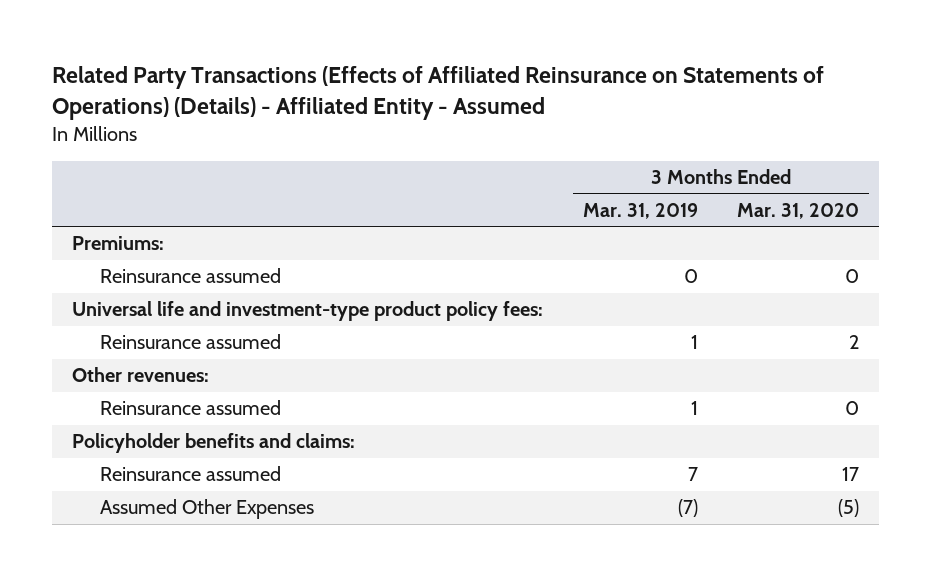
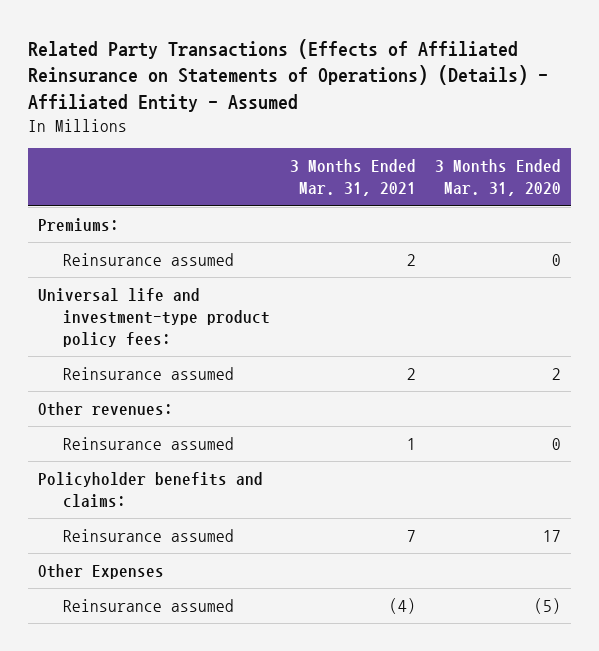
- | 3 Months Ended Mar. 31, 2019 | 3 Months Ended Mar. 31, 2020
+ | 3 Months Ended Mar. 31, 2021 | 3 Months Ended Mar. 31, 2020
- Assumed Other Expenses | (7) | (5)
+ Other Expenses
+ Reinsurance assumed | (4) | (5)

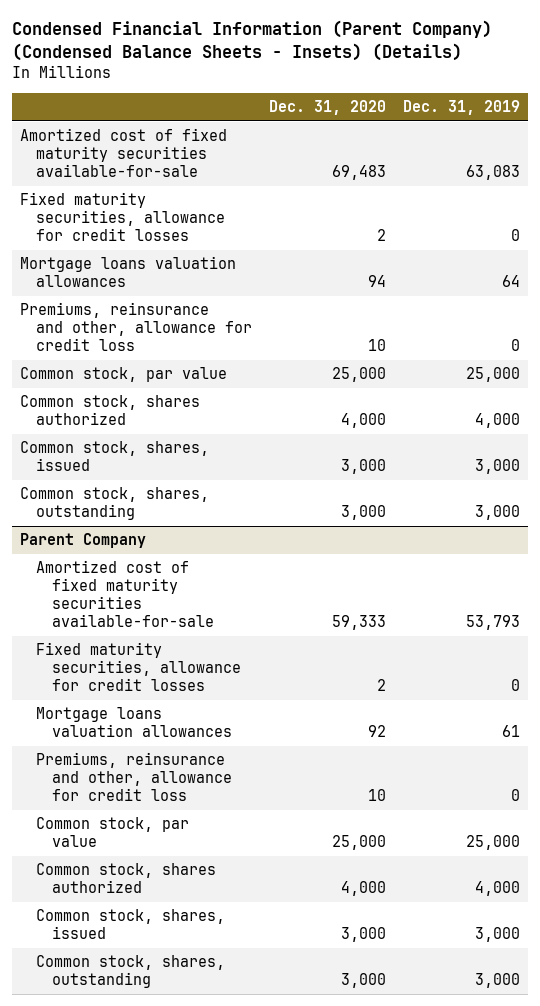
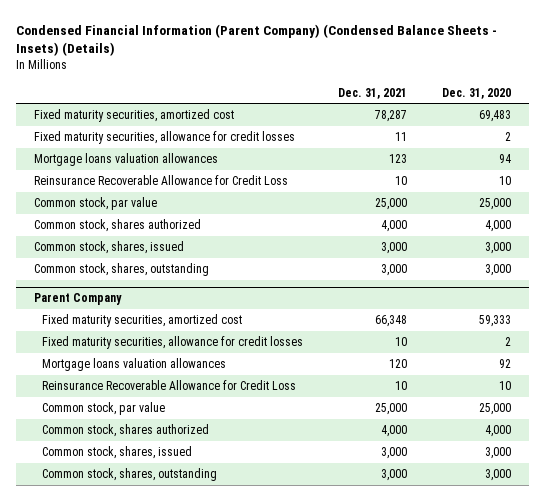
- | Dec. 31, 2020 | Dec. 31, 2019
+ | Dec. 31, 2021 | Dec. 31, 2020
- Amortized cost of fixed maturity securities available-for-sale | 69,483 | 63,083
+ Fixed maturity securities, amortized cost | 78,287 | 69,483
- Premiums, reinsurance and other, allowance for credit loss | 10 | 0
+ Reinsurance Recoverable Allowance for Credit Loss | 10 | 10
@ Parent Company
- Amortized cost of fixed maturity securities available-for-sale | 59,333 | 53,793
+ Fixed maturity securities, amortized cost | 66,348 | 59,333
- Premiums, reinsurance and other, allowance for credit loss | 10 | 0
+ Reinsurance Recoverable Allowance for Credit Loss | 10 | 10

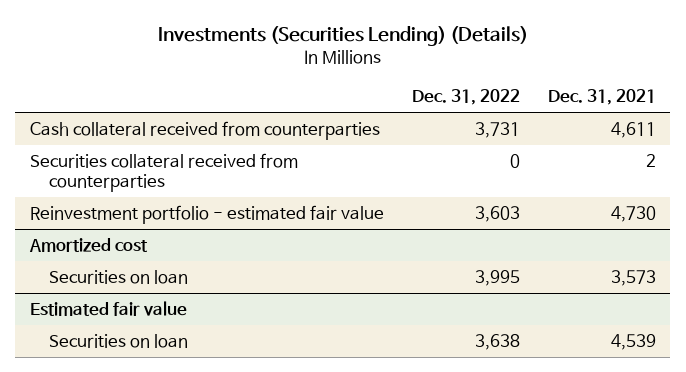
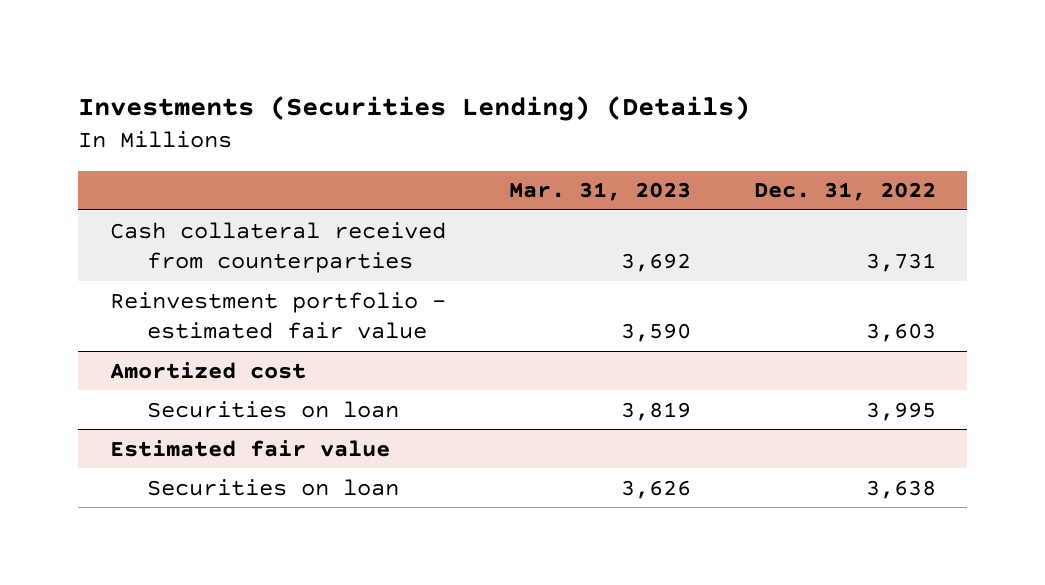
- | Dec. 31, 2022 | Dec. 31, 2021
+ | Mar. 31, 2023 | Dec. 31, 2022
- Securities collateral received from counterparties | 0 | 2

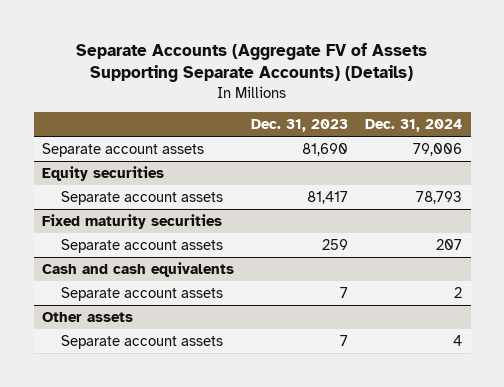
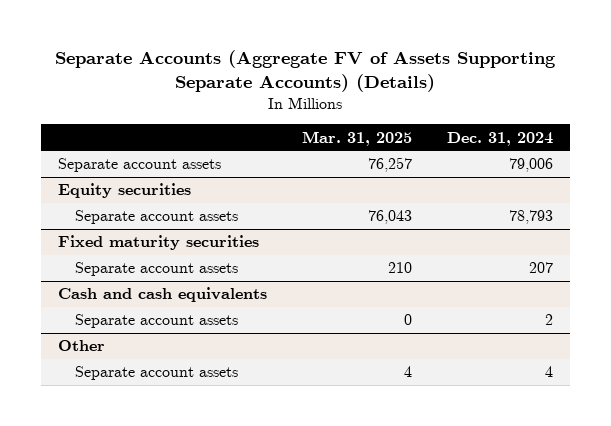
- | Dec. 31, 2023 | Dec. 31, 2024
+ | Mar. 31, 2025 | Dec. 31, 2024
- Other assets
+ Other

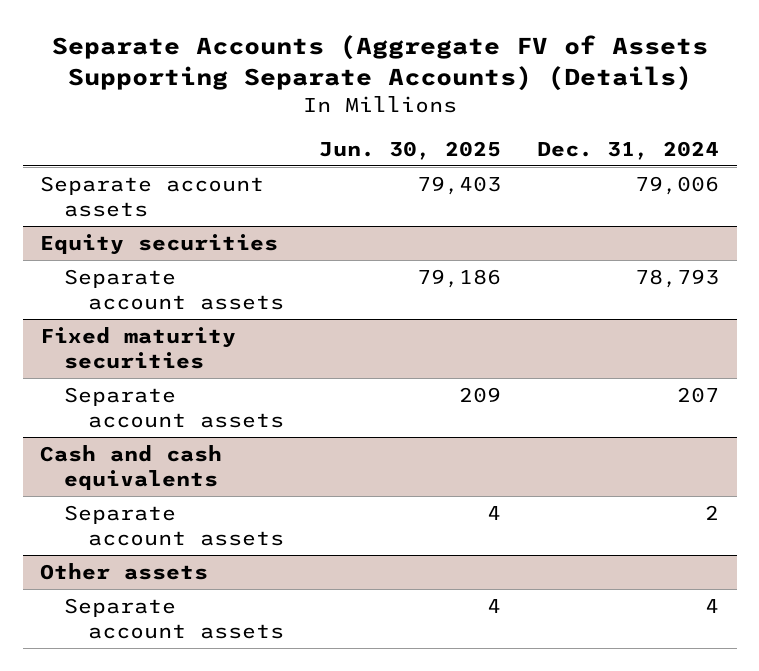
- | Mar. 31, 2025 | Dec. 31, 2024
+ | Jun. 30, 2025 | Dec. 31, 2024
- Other
+ Other assets

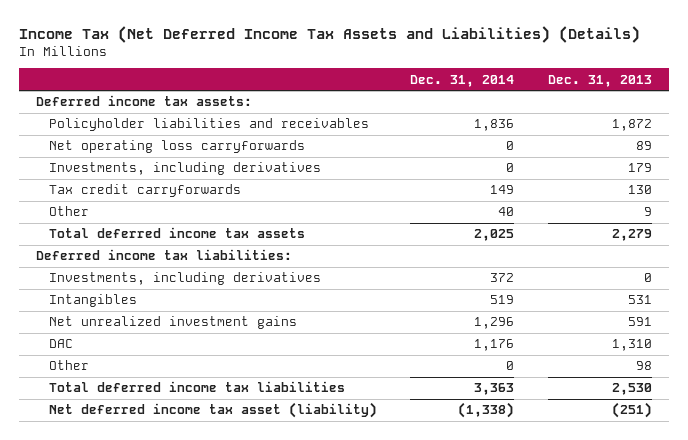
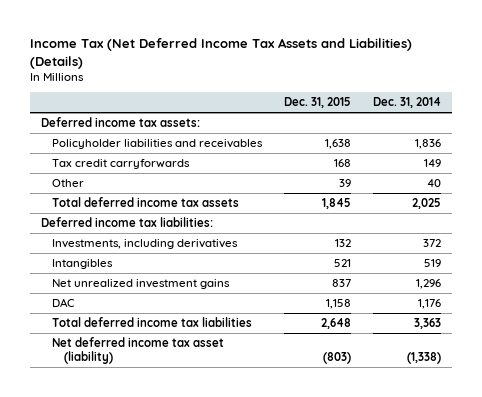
- | Dec. 31, 2014 | Dec. 31, 2013
+ | Dec. 31, 2015 | Dec. 31, 2014
- Net operating loss carryforwards | 0 | 89
- Investments, including derivatives | 0 | 179
- Other | 0 | 98

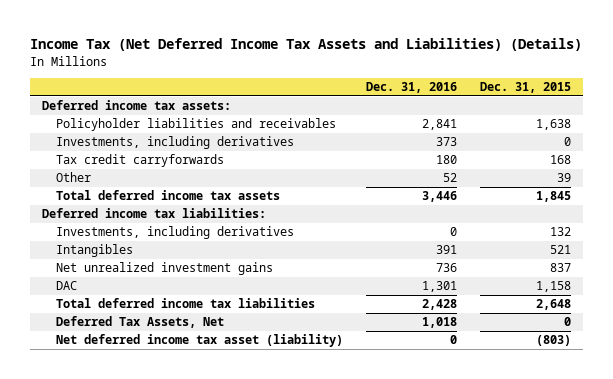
- | Dec. 31, 2015 | Dec. 31, 2014
+ | Dec. 31, 2016 | Dec. 31, 2015
+ Investments, including derivatives | 373 | 0
+ Deferred Tax Assets, Net | 1,018 | 0

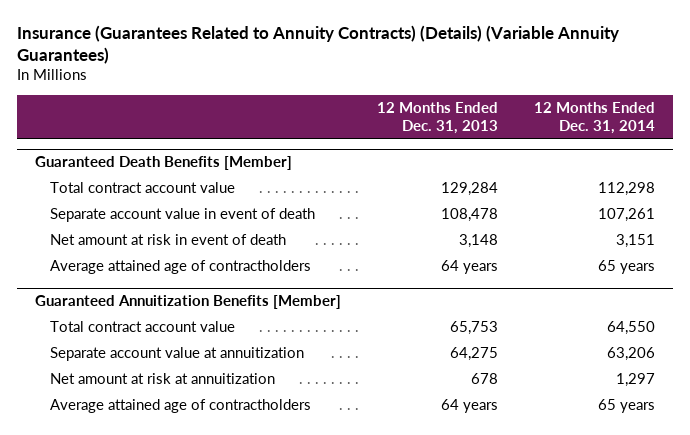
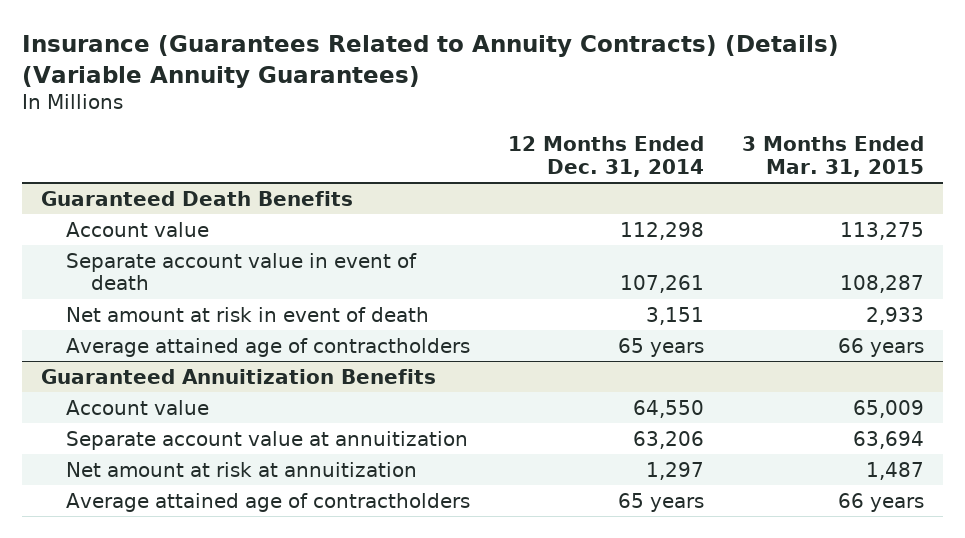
- | 12 Months Ended Dec. 31, 2013 | 12 Months Ended Dec. 31, 2014
+ | 12 Months Ended Dec. 31, 2014 | 3 Months Ended Mar. 31, 2015
- Guaranteed Death Benefits [Member]
- Total contract account value | 129,284 | 112,298
+ Guaranteed Death Benefits
+ Account value | 112,298 | 113,275
- Guaranteed Annuitization Benefits [Member]
- Total contract account value | 65,753 | 64,550
+ Guaranteed Annuitization Benefits
+ Account value | 64,550 | 65,009

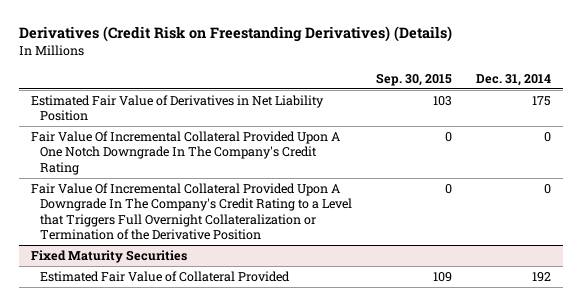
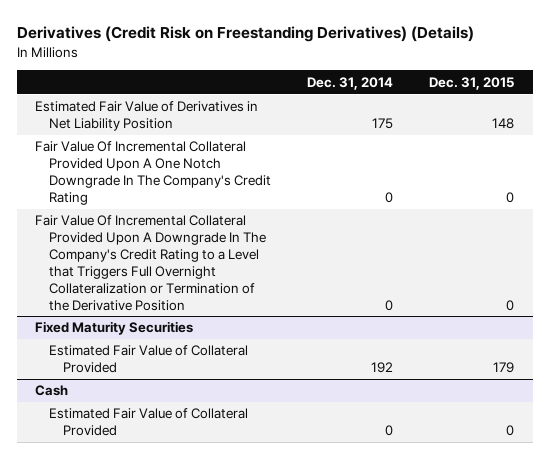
- | Sep. 30, 2015 | Dec. 31, 2014
+ | Dec. 31, 2014 | Dec. 31, 2015
+ Cash
+ Estimated Fair Value of Collateral Provided | 0 | 0

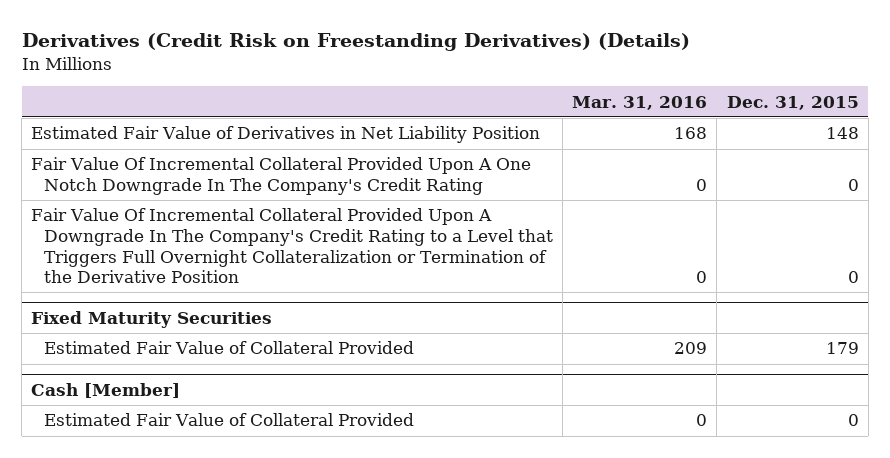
- | Dec. 31, 2014 | Dec. 31, 2015
+ | Mar. 31, 2016 | Dec. 31, 2015
- Cash
+ Cash [Member]

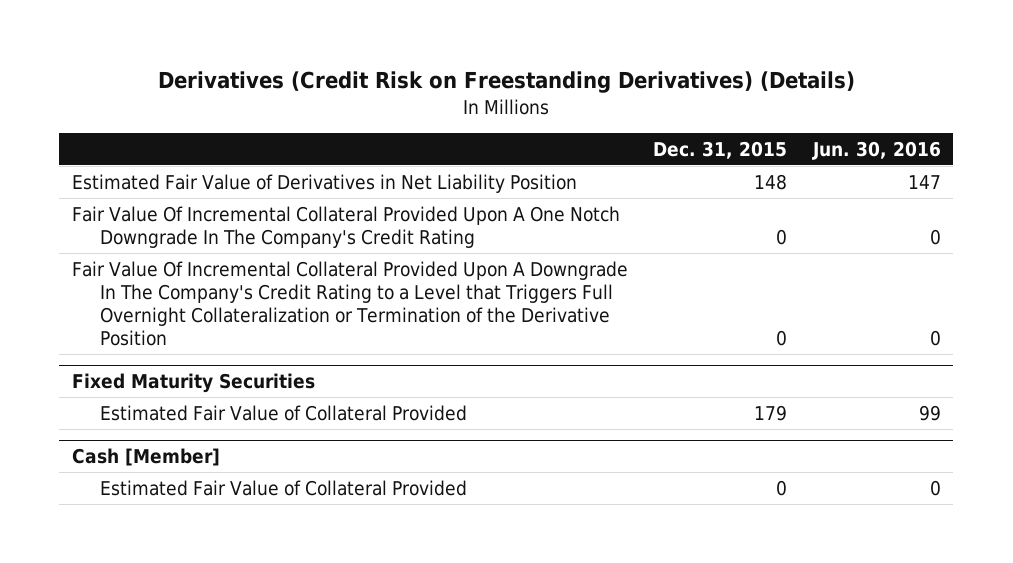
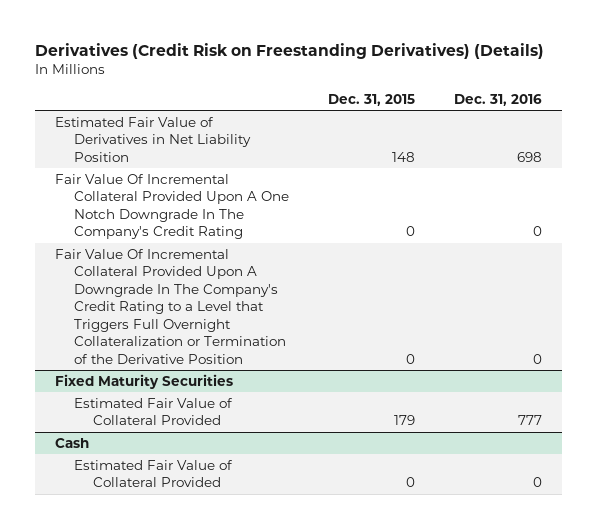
- | Dec. 31, 2015 | Jun. 30, 2016
+ | Dec. 31, 2015 | Dec. 31, 2016
- Cash [Member]
+ Cash

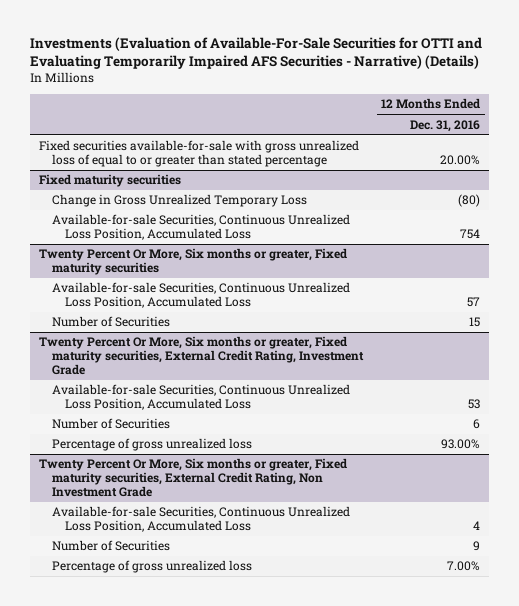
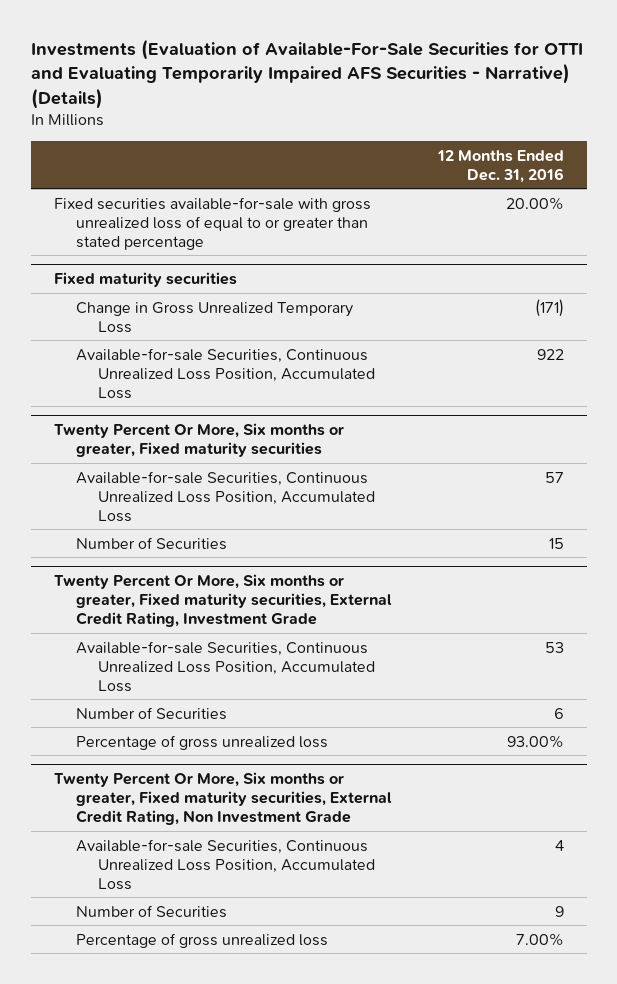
@ Fixed maturity securities
- Change in Gross Unrealized Temporary Loss | (80)
- Available-for-sale Securities, Continuous Unrealized Loss Position, Accumulated Loss | 754
+ Change in Gross Unrealized Temporary Loss | (171)
+ Available-for-sale Securities, Continuous Unrealized Loss Position, Accumulated Loss | 922

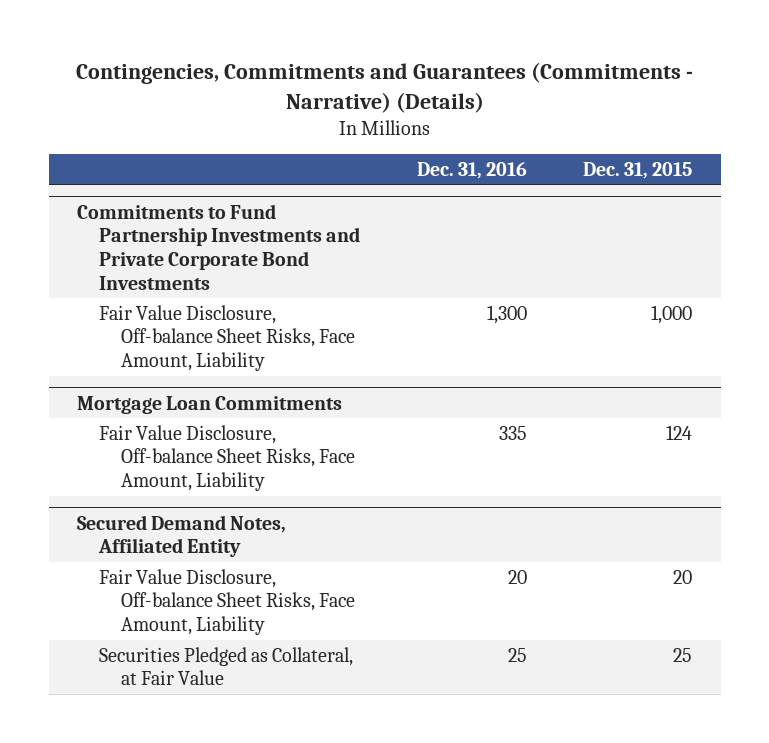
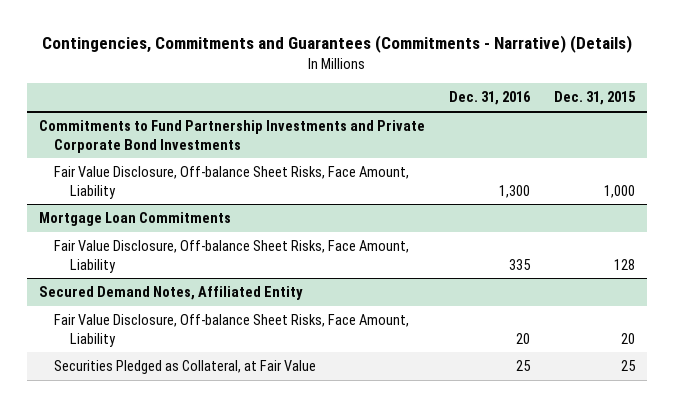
@ Mortgage Loan Commitments
- Fair Value Disclosure, Off-balance Sheet Risks, Face Amount, Liability | 335 | 124
+ Fair Value Disclosure, Off-balance Sheet Risks, Face Amount, Liability | 335 | 128

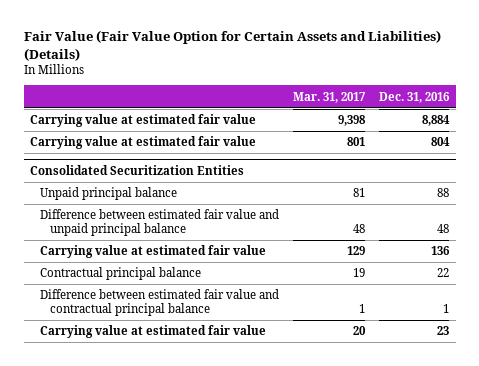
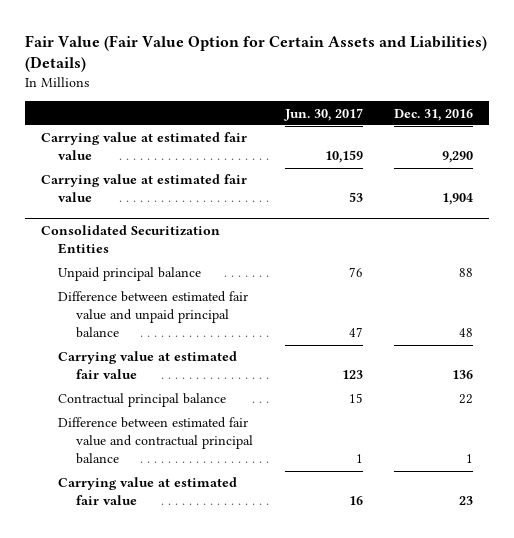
- | Mar. 31, 2017 | Dec. 31, 2016
+ | Jun. 30, 2017 | Dec. 31, 2016
- Carrying value at estimated fair value | 9,398 | 8,884
- Carrying value at estimated fair value | 801 | 804
+ Carrying value at estimated fair value | 10,159 | 9,290
+ Carrying value at estimated fair value | 53 | 1,904

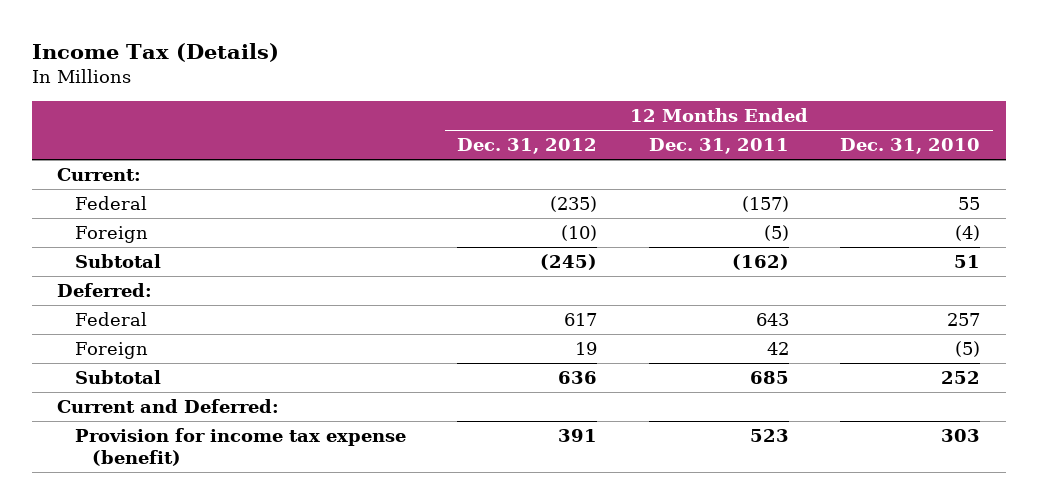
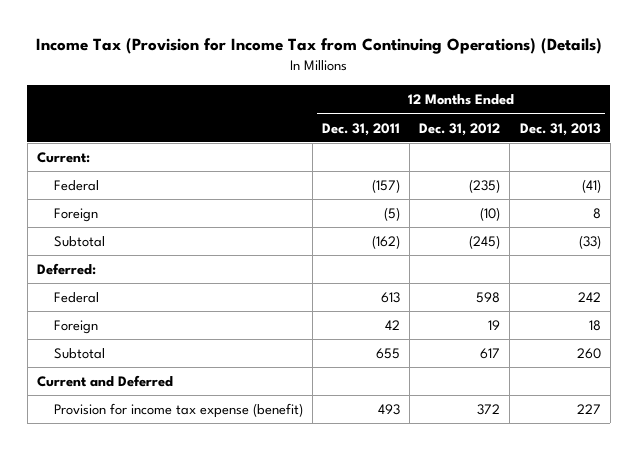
- Income Tax (Details)
+ Income Tax (Provision for Income Tax from Continuing Operations) (Details)
- | 12 Months Ended Dec. 31, 2012 | 12 Months Ended Dec. 31, 2011 | 12 Months Ended Dec. 31, 2010
+ | 12 Months Ended Dec. 31, 2011 | 12 Months Ended Dec. 31, 2012 | 12 Months Ended Dec. 31, 2013
- Federal | 617 | 643 | 257
+ Federal | 613 | 598 | 242
- Subtotal | 636 | 685 | 252
- Current and Deferred:
- Provision for income tax expense (benefit) | 391 | 523 | 303
+ Subtotal | 655 | 617 | 260
+ Current and Deferred
+ Provision for income tax expense (benefit) | 493 | 372 | 227

